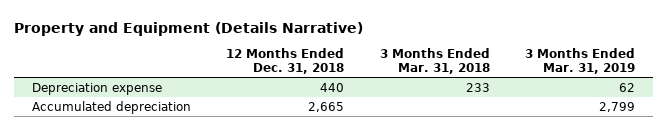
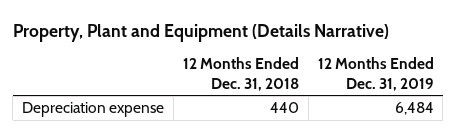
- Property and Equipment (Details Narrative)
+ Property, Plant and Equipment (Details Narrative)
- | 12 Months Ended Dec. 31, 2018 | 3 Months Ended Mar. 31, 2018 | 3 Months Ended Mar. 31, 2019
+ | 12 Months Ended Dec. 31, 2018 | 12 Months Ended Dec. 31, 2019
- Accumulated depreciation | 2,665 | | 2,799

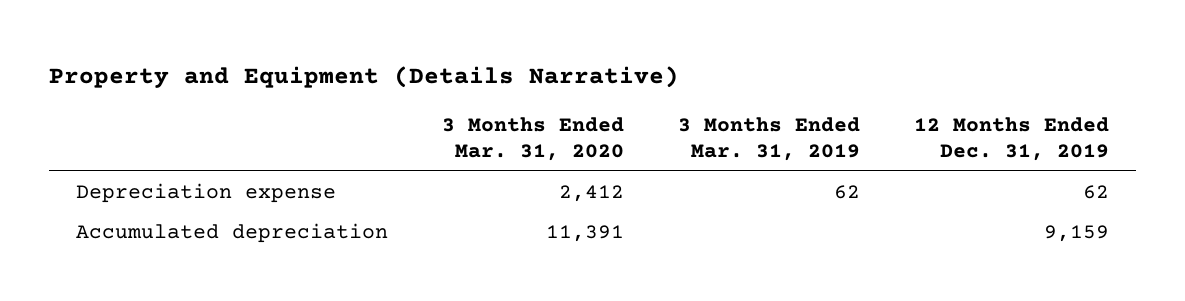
- Property, Plant and Equipment (Details Narrative)
+ Property and Equipment (Details Narrative)
- | 12 Months Ended Dec. 31, 2018 | 12 Months Ended Dec. 31, 2019
+ | 3 Months Ended Mar. 31, 2020 | 3 Months Ended Mar. 31, 2019 | 12 Months Ended Dec. 31, 2019
- Depreciation expense | 440 | 6,484
+ Depreciation expense | 2,412 | 62 | 62
+ Accumulated depreciation | 11,391 | | 9,159

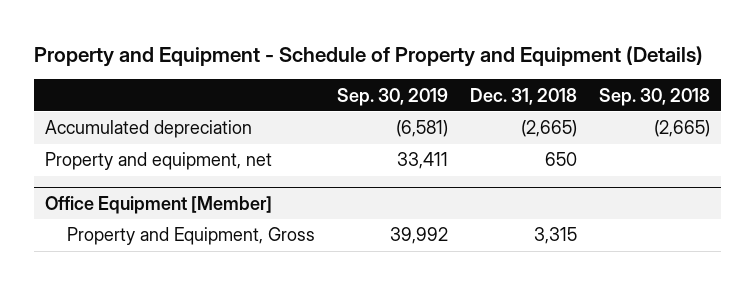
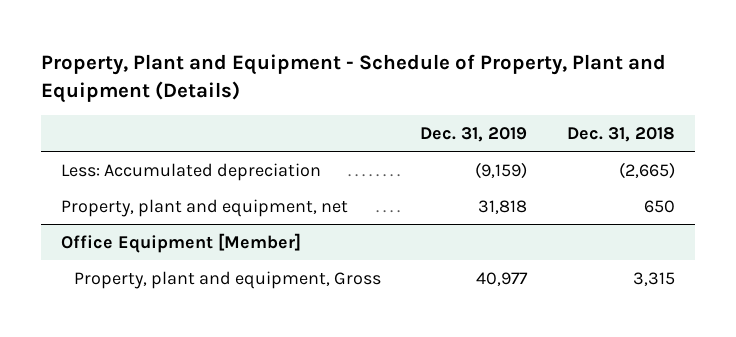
- Property and Equipment - Schedule of Property and Equipment (Details)
+ Property, Plant and Equipment - Schedule of Property, Plant and Equipment (Details)
- | Sep. 30, 2019 | Dec. 31, 2018 | Sep. 30, 2018
+ | Dec. 31, 2019 | Dec. 31, 2018
- Accumulated depreciation | (6,581) | (2,665) | (2,665)
- Property and equipment, net | 33,411 | 650 |
+ Less: Accumulated depreciation | (9,159) | (2,665)
+ Property, plant and equipment, net | 31,818 | 650
@ Office Equipment [Member]
- Property and Equipment, Gross | 39,992 | 3,315 |
+ Property, plant and equipment, Gross | 40,977 | 3,315

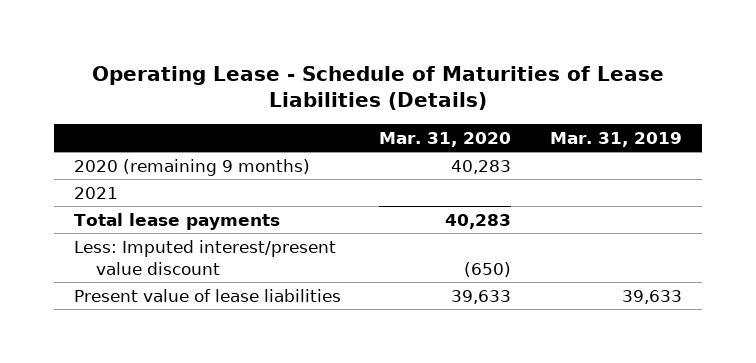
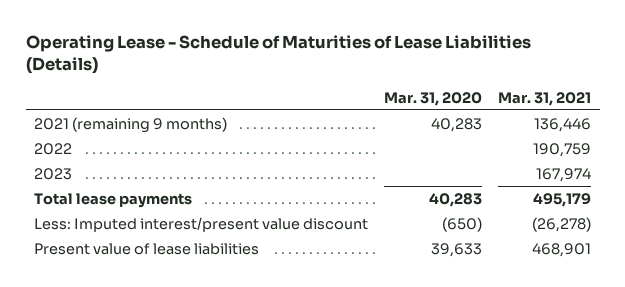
- | Mar. 31, 2020 | Mar. 31, 2019
+ | Mar. 31, 2020 | Mar. 31, 2021
- 2020 (remaining 9 months) | 40,283 |
- 2021
+ 2021 (remaining 9 months) | 40,283 | 136,446
+ 2022 | | 190,759
+ 2023 | | 167,974

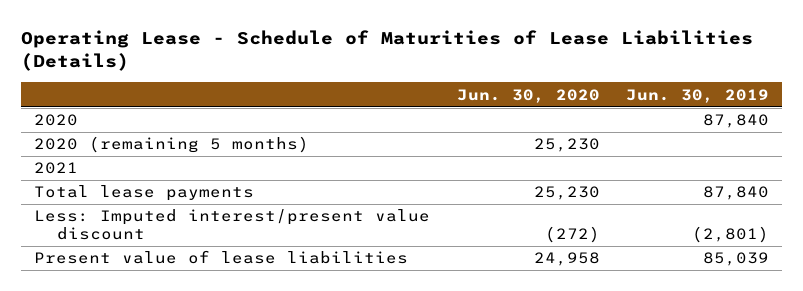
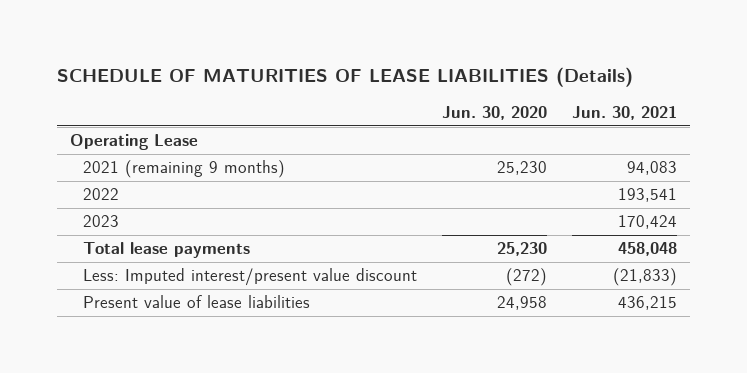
- Operating Lease - Schedule of Maturities of Lease Liabilities (Details)
+ SCHEDULE OF MATURITIES OF LEASE LIABILITIES (Details)
- | Jun. 30, 2020 | Jun. 30, 2019
+ | Jun. 30, 2020 | Jun. 30, 2021
- 2020 | | 87,840
- 2020 (remaining 5 months) | 25,230 |
- 2021
+ Operating Lease
+ 2021 (remaining 9 months) | 25,230 | 94,083
+ 2022 | | 193,541
+ 2023 | | 170,424

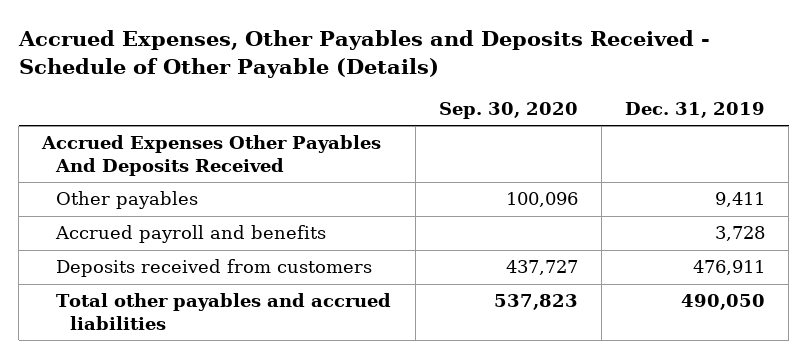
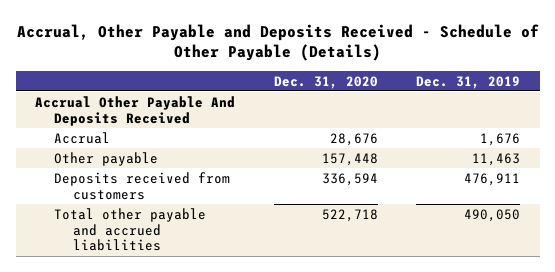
- Accrued Expenses, Other Payables and Deposits Received - Schedule of Other Payable (Details)
+ Accrual, Other Payable and Deposits Received - Schedule of Other Payable (Details)
- | Sep. 30, 2020 | Dec. 31, 2019
+ | Dec. 31, 2020 | Dec. 31, 2019
- Accrued Expenses Other Payables And Deposits Received
- Other payables | 100,096 | 9,411
- Accrued payroll and benefits | | 3,728
+ Accrual Other Payable And Deposits Received
+ Accrual | 28,676 | 1,676
+ Other payable | 157,448 | 11,463
- Total other payables and accrued liabilities | 537,823 | 490,050
+ Total other payable and accrued liabilities | 522,718 | 490,050

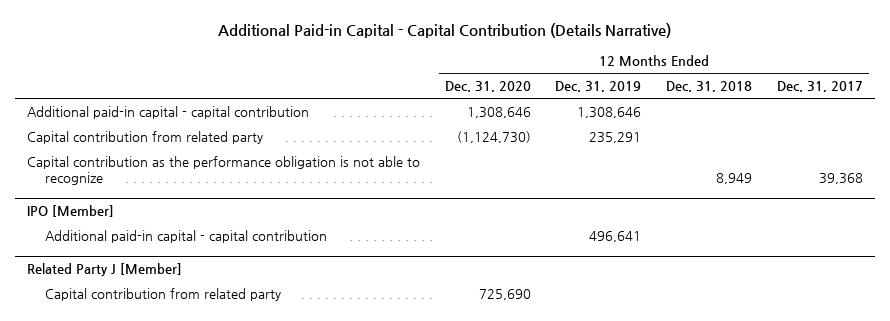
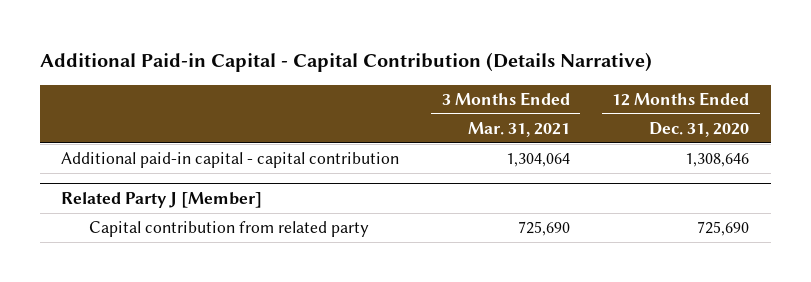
- | 12 Months Ended Dec. 31, 2020 | 12 Months Ended Dec. 31, 2019 | 12 Months Ended Dec. 31, 2018 | 12 Months Ended Dec. 31, 2017
+ | 3 Months Ended Mar. 31, 2021 | 12 Months Ended Dec. 31, 2020
- Capital contribution from related party | (1,124,730) | 235,291 | |
- Capital contribution as the performance obligation is not able to recognize | | | 8,949 | 39,368
- IPO [Member]
- Additional paid-in capital - capital contribution | | 496,641 | |

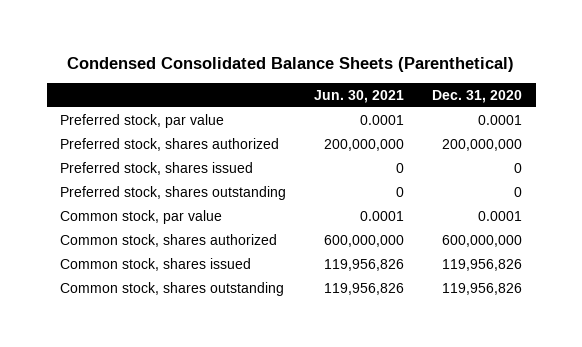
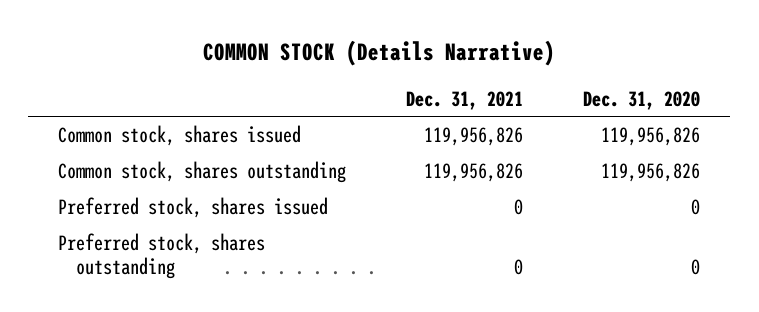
- Condensed Consolidated Balance Sheets (Parenthetical)
+ COMMON STOCK (Details Narrative)
- | Jun. 30, 2021 | Dec. 31, 2020
+ | Dec. 31, 2021 | Dec. 31, 2020
- Preferred stock, par value | 0.0001 | 0.0001
- Preferred stock, shares authorized | 200,000,000 | 200,000,000
- Common stock, par value | 0.0001 | 0.0001
- Common stock, shares authorized | 600,000,000 | 600,000,000
moved down: Preferred stock, shares issued | 0 | 0
moved down: Preferred stock, shares outstanding | 0 | 0

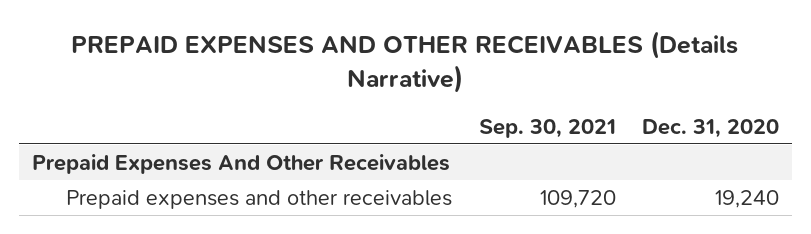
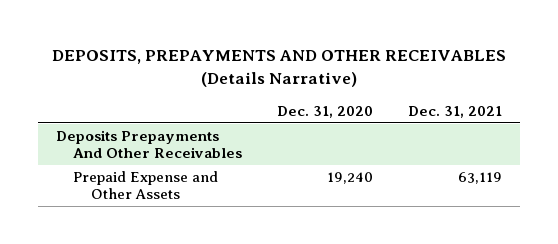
- PREPAID EXPENSES AND OTHER RECEIVABLES (Details Narrative)
+ DEPOSITS, PREPAYMENTS AND OTHER RECEIVABLES (Details Narrative)
- | Sep. 30, 2021 | Dec. 31, 2020
+ | Dec. 31, 2020 | Dec. 31, 2021
- Prepaid Expenses And Other Receivables
- Prepaid expenses and other receivables | 109,720 | 19,240
+ Deposits Prepayments And Other Receivables
+ Prepaid Expense and Other Assets | 19,240 | 63,119

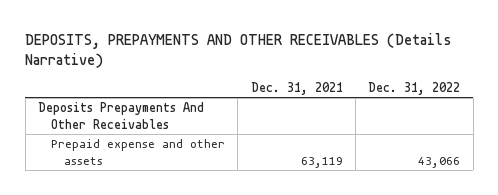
- | Dec. 31, 2020 | Dec. 31, 2021
+ | Dec. 31, 2021 | Dec. 31, 2022
- Prepaid Expense and Other Assets | 19,240 | 63,119
+ Prepaid expense and other assets | 63,119 | 43,066

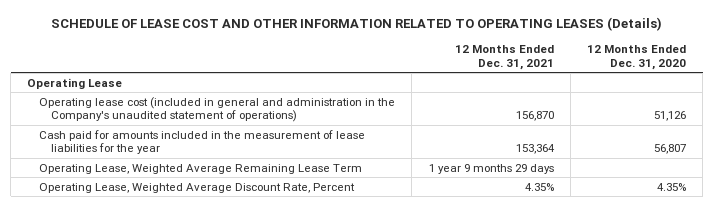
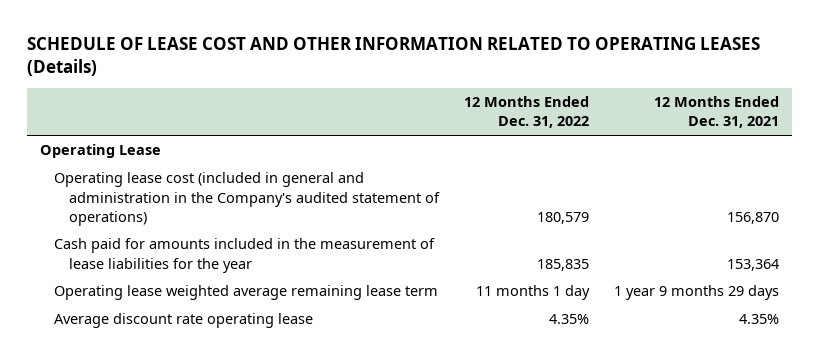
- | 12 Months Ended Dec. 31, 2021 | 12 Months Ended Dec. 31, 2020
+ | 12 Months Ended Dec. 31, 2022 | 12 Months Ended Dec. 31, 2021
- Operating lease cost (included in general and administration in the Company's unaudited statement of operations) | 156,870 | 51,126
+ Operating lease cost (included in general and administration in the Company's audited statement of operations) | 180,579 | 156,870
- Operating Lease, Weighted Average Remaining Lease Term | 1 year 9 months 29 days |
- Operating Lease, Weighted Average Discount Rate, Percent | 4.35% | 4.35%
+ Operating lease weighted average remaining lease term | 11 months 1 day | 1 year 9 months 29 days
+ Average discount rate operating lease | 4.35% | 4.35%

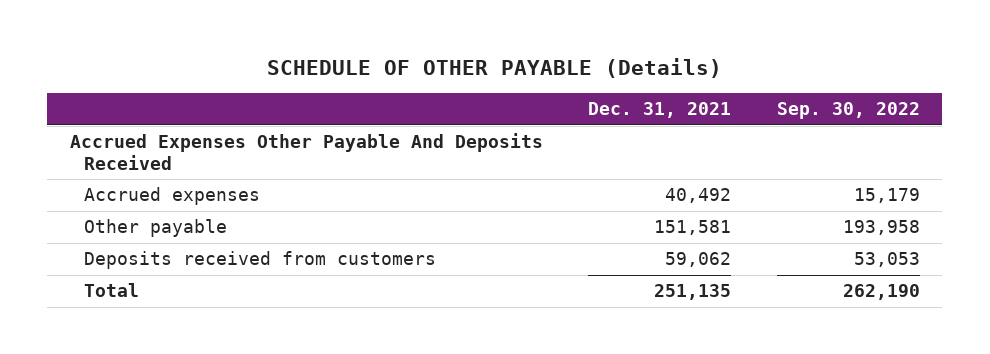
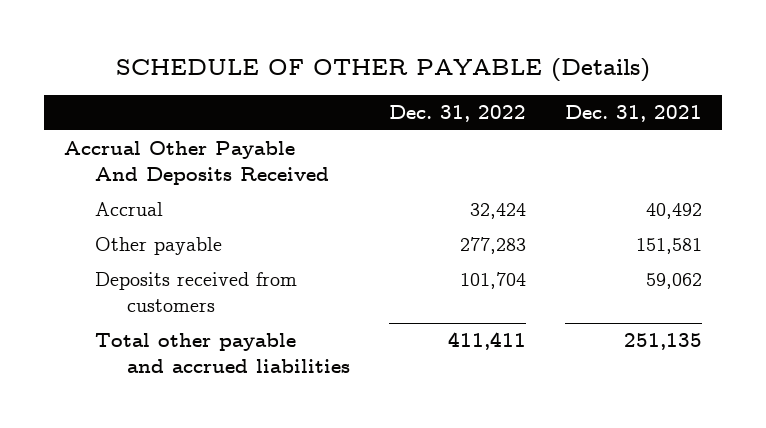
- | Dec. 31, 2021 | Sep. 30, 2022
+ | Dec. 31, 2022 | Dec. 31, 2021
- Accrued Expenses Other Payable And Deposits Received
- Accrued expenses | 40,492 | 15,179
+ Accrual Other Payable And Deposits Received
+ Accrual | 32,424 | 40,492
- Total | 251,135 | 262,190
+ Total other payable and accrued liabilities | 411,411 | 251,135

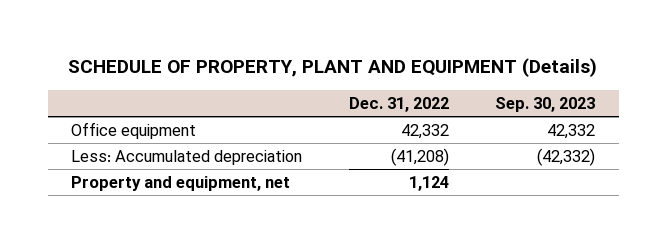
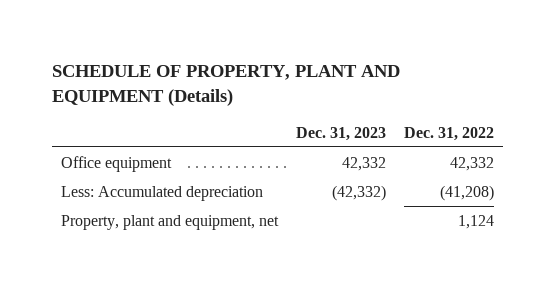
- | Dec. 31, 2022 | Sep. 30, 2023
+ | Dec. 31, 2023 | Dec. 31, 2022
- Property and equipment, net | 1,124 |
+ Property, plant and equipment, net | | 1,124

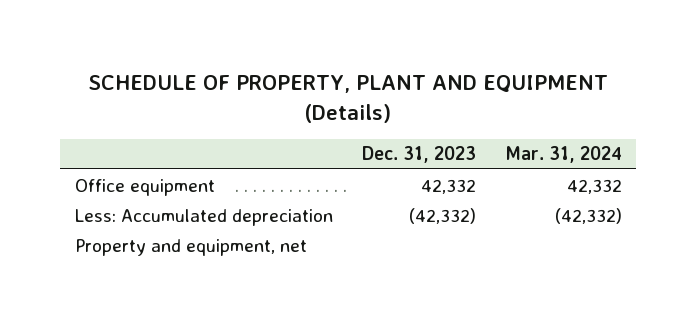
- | Dec. 31, 2023 | Dec. 31, 2022
+ | Dec. 31, 2023 | Mar. 31, 2024
- Property, plant and equipment, net | | 1,124
+ Property and equipment, net

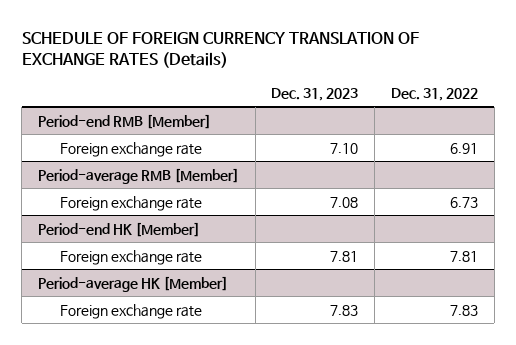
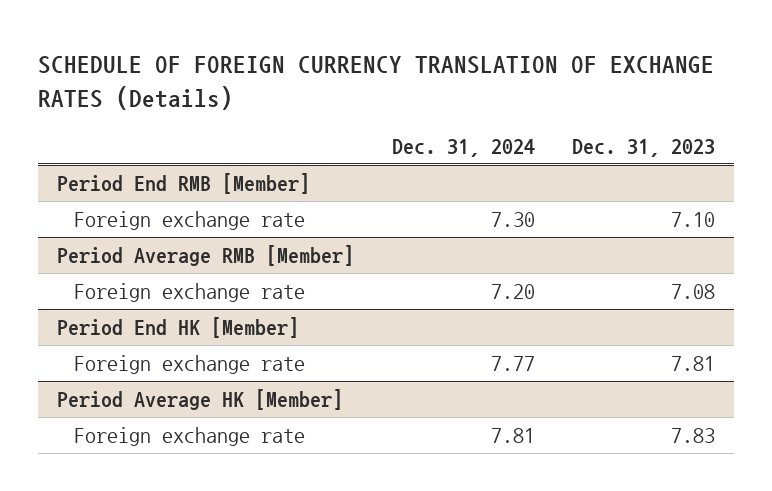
- | Dec. 31, 2023 | Dec. 31, 2022
+ | Dec. 31, 2024 | Dec. 31, 2023
- Period-end RMB [Member]
+ Period End RMB [Member]
- Period-average RMB [Member]
+ Period Average RMB [Member]
- Period-end HK [Member]
+ Period End HK [Member]
- Period-average HK [Member]
+ Period Average HK [Member]

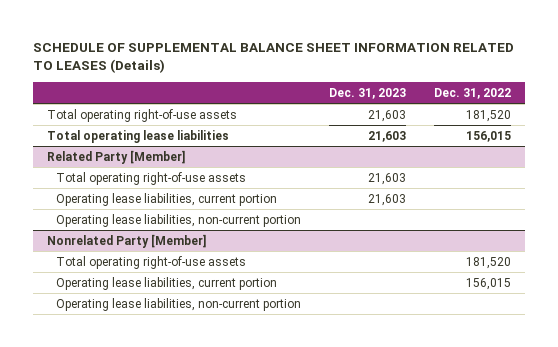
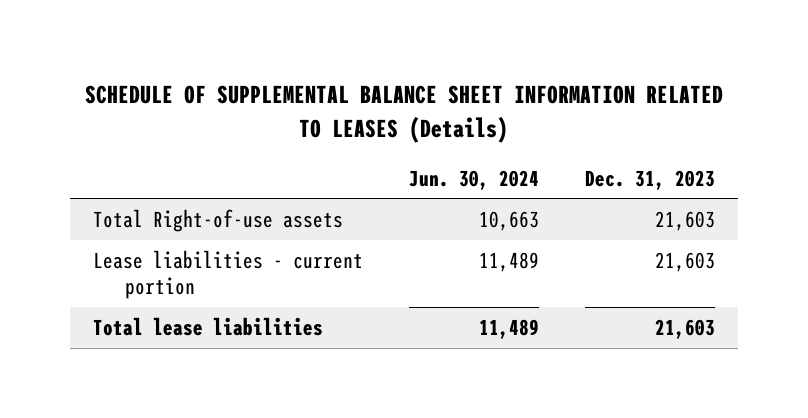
- | Dec. 31, 2023 | Dec. 31, 2022
+ | Jun. 30, 2024 | Dec. 31, 2023
- Total operating right-of-use assets | 21,603 | 181,520
- Total operating lease liabilities | 21,603 | 156,015
- Related Party [Member]
- Total operating right-of-use assets | 21,603 |
- Operating lease liabilities, current portion | 21,603 |
- Operating lease liabilities, non-current portion
- Nonrelated Party [Member]
- Total operating right-of-use assets | | 181,520
- Operating lease liabilities, current portion | | 156,015
- Operating lease liabilities, non-current portion
+ Total Right-of-use assets | 10,663 | 21,603
+ Lease liabilities - current portion | 11,489 | 21,603
+ Total lease liabilities | 11,489 | 21,603

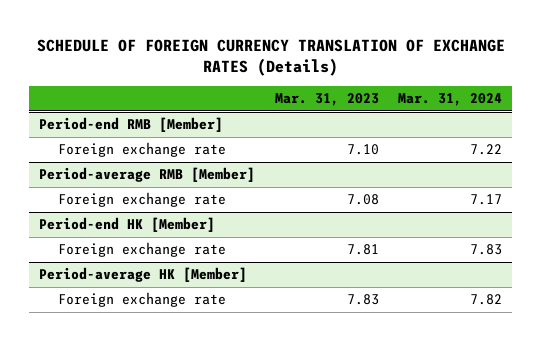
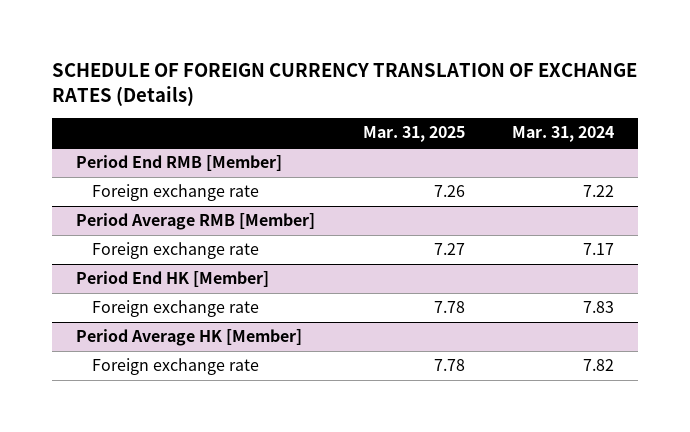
- | Mar. 31, 2023 | Mar. 31, 2024
+ | Mar. 31, 2025 | Mar. 31, 2024
- Period-end RMB [Member]
+ Period End RMB [Member]
- Period-average RMB [Member]
+ Period Average RMB [Member]
- Period-end HK [Member]
+ Period End HK [Member]
- Period-average HK [Member]
+ Period Average HK [Member]

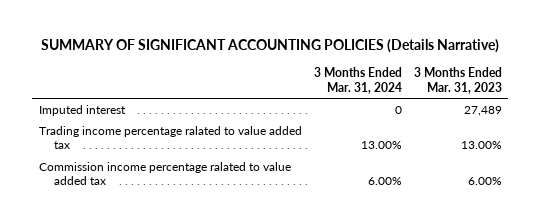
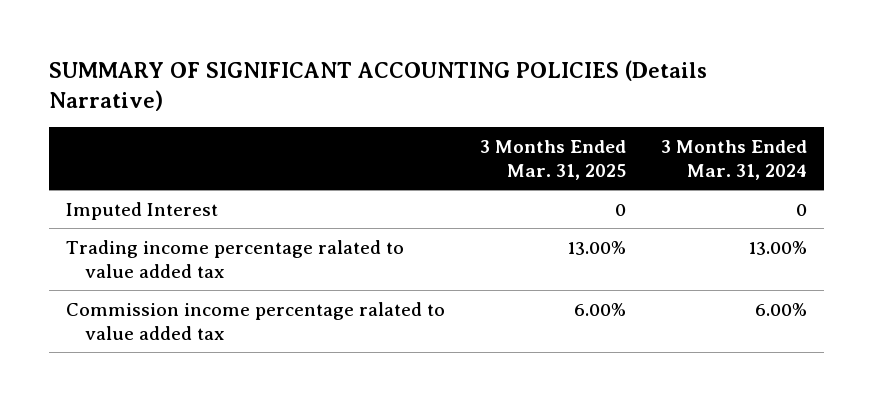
- | 3 Months Ended Mar. 31, 2024 | 3 Months Ended Mar. 31, 2023
+ | 3 Months Ended Mar. 31, 2025 | 3 Months Ended Mar. 31, 2024
- Imputed interest | 0 | 27,489
+ Imputed Interest | 0 | 0

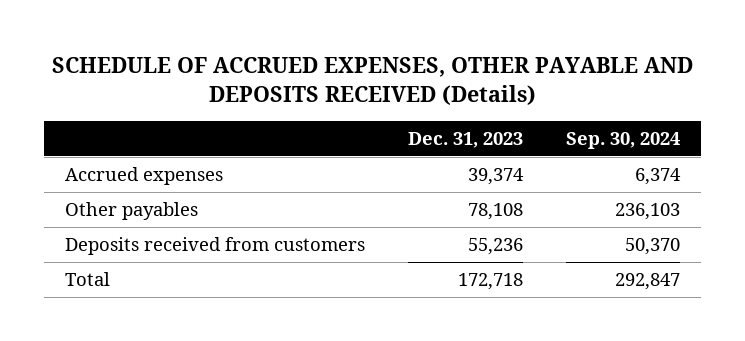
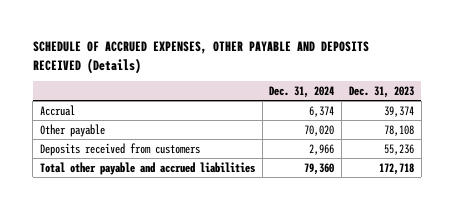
- | Dec. 31, 2023 | Sep. 30, 2024
+ | Dec. 31, 2024 | Dec. 31, 2023
- Accrued expenses | 39,374 | 6,374
- Other payables | 78,108 | 236,103
+ Accrual | 6,374 | 39,374
+ Other payable | 70,020 | 78,108
- Total | 172,718 | 292,847
+ Total other payable and accrued liabilities | 79,360 | 172,718

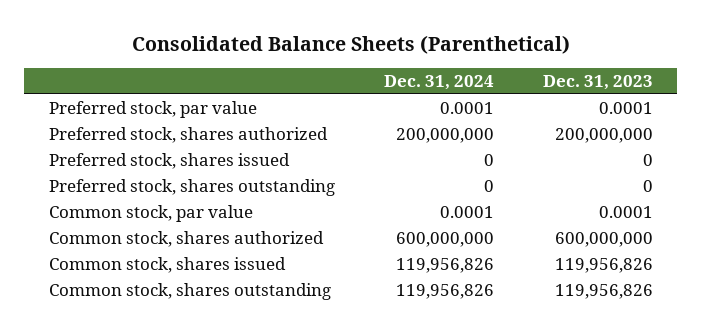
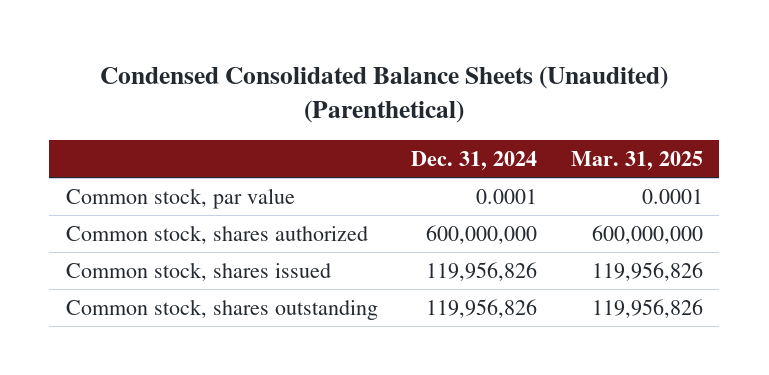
- Consolidated Balance Sheets (Parenthetical)
+ Condensed Consolidated Balance Sheets (Unaudited) (Parenthetical)
- | Dec. 31, 2024 | Dec. 31, 2023
+ | Dec. 31, 2024 | Mar. 31, 2025
- Preferred stock, par value | 0.0001 | 0.0001
- Preferred stock, shares authorized | 200,000,000 | 200,000,000
- Preferred stock, shares issued | 0 | 0
- Preferred stock, shares outstanding | 0 | 0

